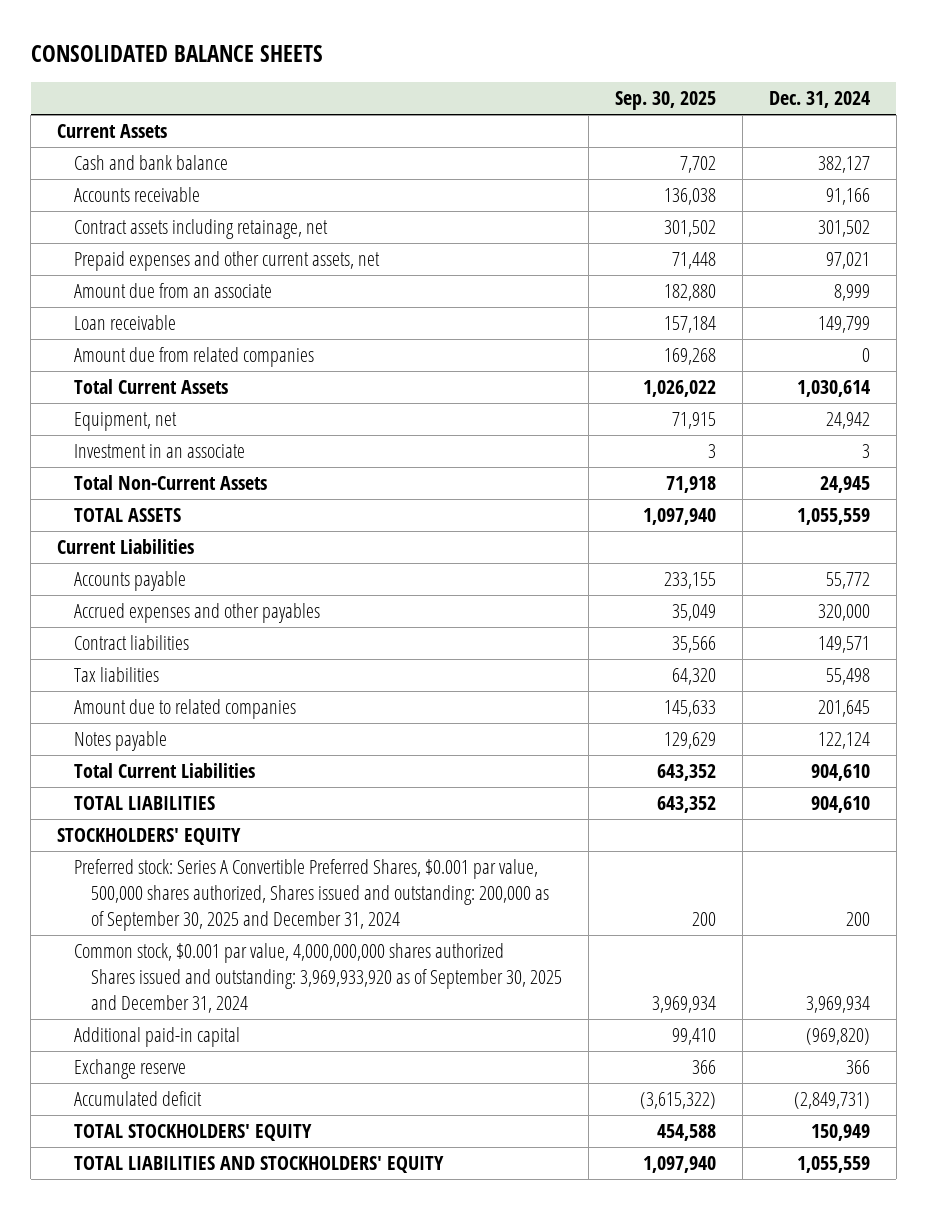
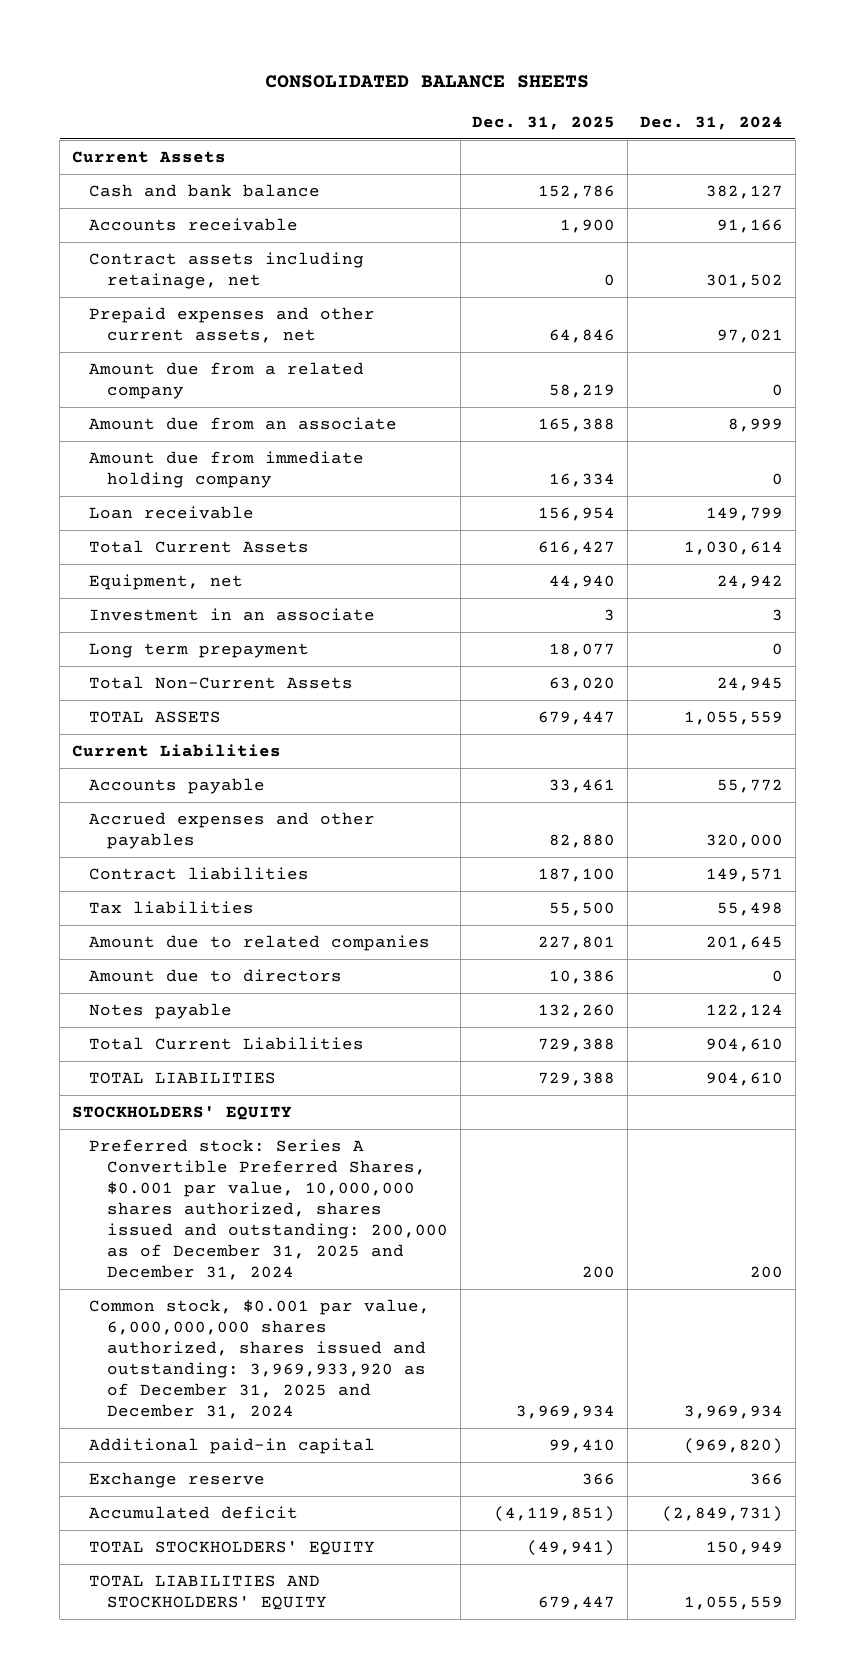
- | Sep. 30, 2025 | Dec. 31, 2024
+ | Dec. 31, 2025 | Dec. 31, 2024
+ Amount due from a related company | 58,219 | 0
+ Amount due from immediate holding company | 16,334 | 0
- Amount due from related companies | 169,268 | 0
+ Long term prepayment | 18,077 | 0
+ Amount due to directors | 10,386 | 0
- Preferred stock: Series A Convertible Preferred Shares, $0.001 par value, 500,000 shares authorized, Shares issued and outstanding: 200,000 as of September 30, 2025 and December 31, 2024 | 200 | 200
- Common stock, $0.001 par value, 4,000,000,000 shares authorized Shares issued and outstanding: 3,969,933,920 as of September 30, 2025 and December 31, 2024 | 3,969,934 | 3,969,934
+ Preferred stock: Series A Convertible Preferred Shares, $0.001 par value, 10,000,000 shares authorized, shares issued and outstanding: 200,000 as of December 31, 2025 and December 31, 2024 | 200 | 200
+ Common stock, $0.001 par value, 6,000,000,000 shares authorized, shares issued and outstanding: 3,969,933,920 as of December 31, 2025 and December 31, 2024 | 3,969,934 | 3,969,934

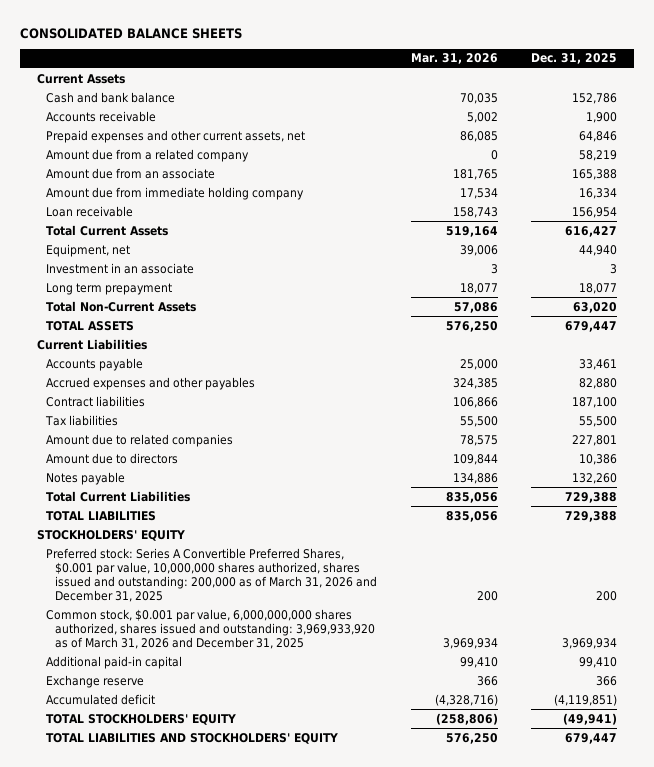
- | Dec. 31, 2025 | Dec. 31, 2024
+ | Mar. 31, 2026 | Dec. 31, 2025
- Contract assets including retainage, net | 0 | 301,502
- Preferred stock: Series A Convertible Preferred Shares, $0.001 par value, 10,000,000 shares authorized, shares issued and outstanding: 200,000 as of December 31, 2025 and December 31, 2024 | 200 | 200
- Common stock, $0.001 par value, 6,000,000,000 shares authorized, shares issued and outstanding: 3,969,933,920 as of December 31, 2025 and December 31, 2024 | 3,969,934 | 3,969,934
+ Preferred stock: Series A Convertible Preferred Shares, $0.001 par value, 10,000,000 shares authorized, shares issued and outstanding: 200,000 as of March 31, 2026 and December 31, 2025 | 200 | 200
+ Common stock, $0.001 par value, 6,000,000,000 shares authorized, shares issued and outstanding: 3,969,933,920 as of March 31, 2026 and December 31, 2025 | 3,969,934 | 3,969,934

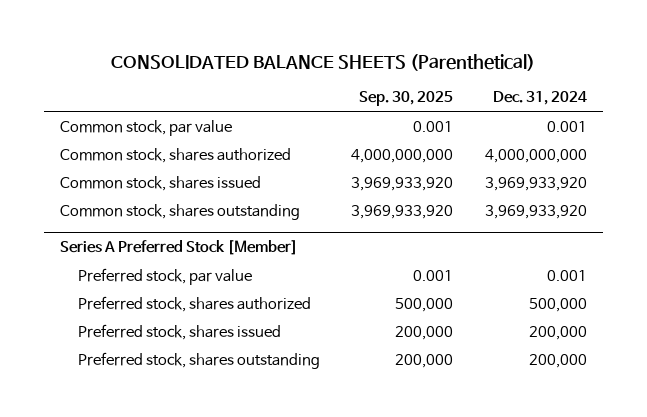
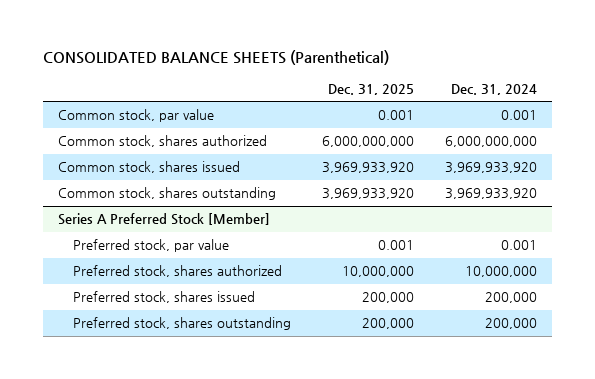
- | Sep. 30, 2025 | Dec. 31, 2024
+ | Dec. 31, 2025 | Dec. 31, 2024
- Common stock, shares authorized | 4,000,000,000 | 4,000,000,000
+ Common stock, shares authorized | 6,000,000,000 | 6,000,000,000
@ Series A Preferred Stock [Member]
- Preferred stock, shares authorized | 500,000 | 500,000
+ Preferred stock, shares authorized | 10,000,000 | 10,000,000

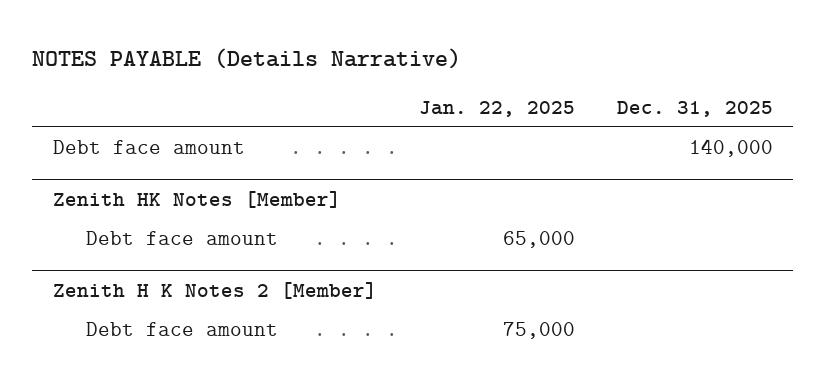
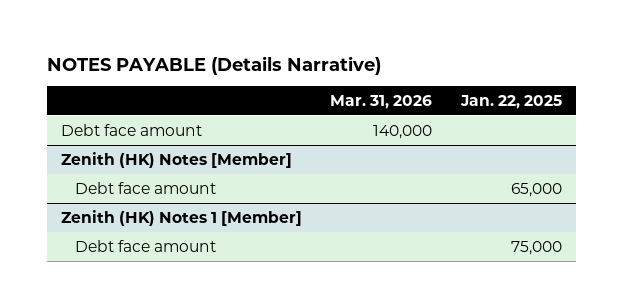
- | Jan. 22, 2025 | Dec. 31, 2025
+ | Mar. 31, 2026 | Jan. 22, 2025
- Zenith HK Notes [Member]
+ Zenith (HK) Notes [Member]
- Zenith H K Notes 2 [Member]
+ Zenith (HK) Notes 1 [Member]

